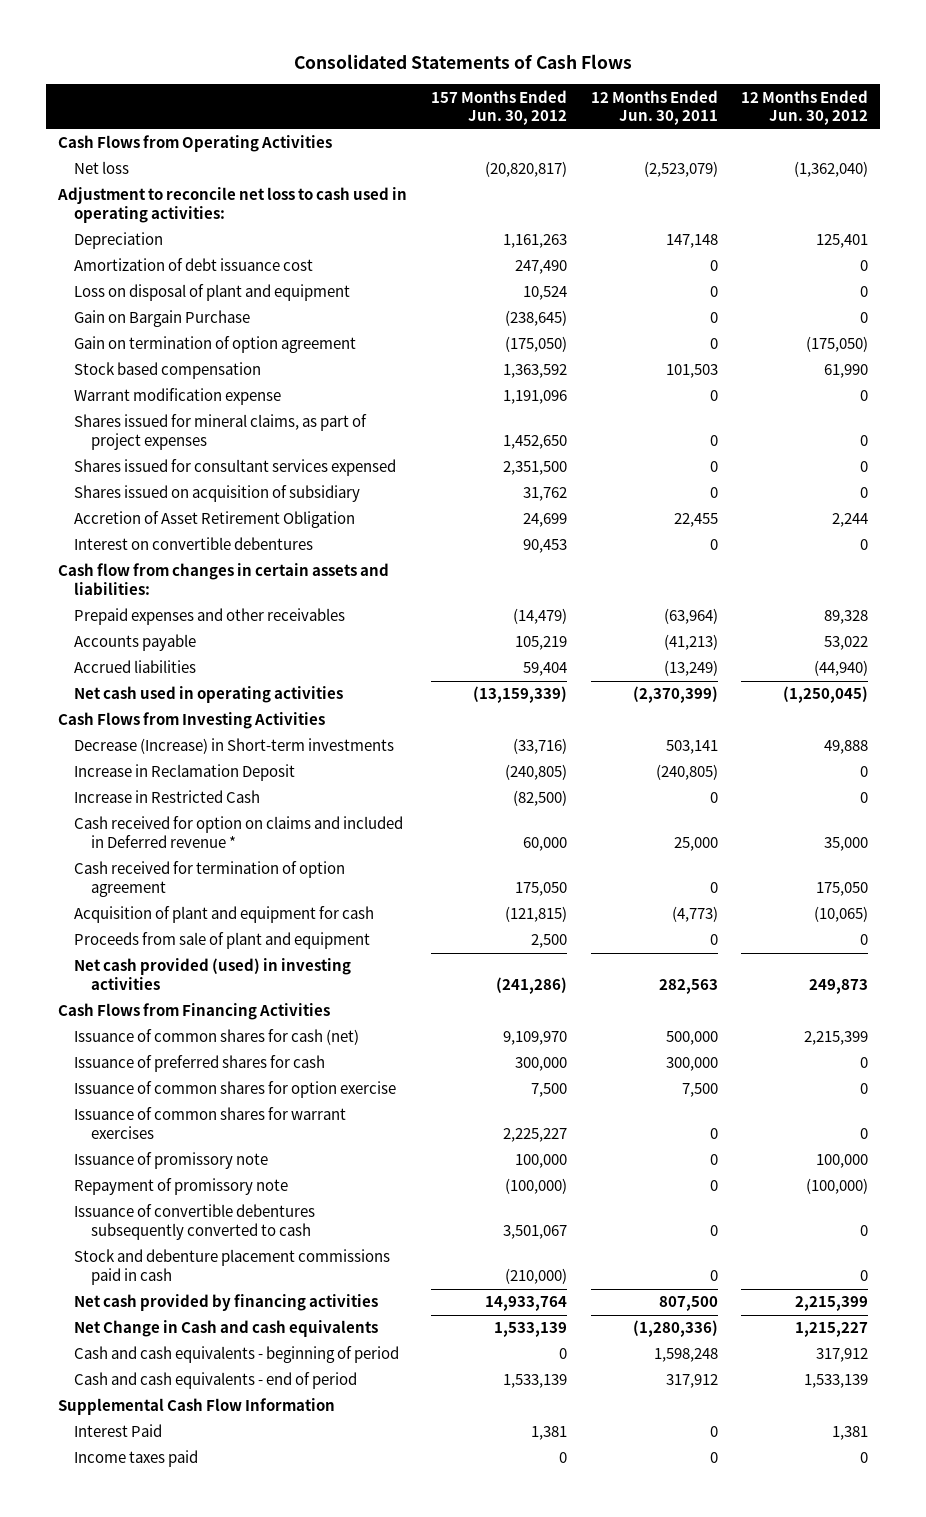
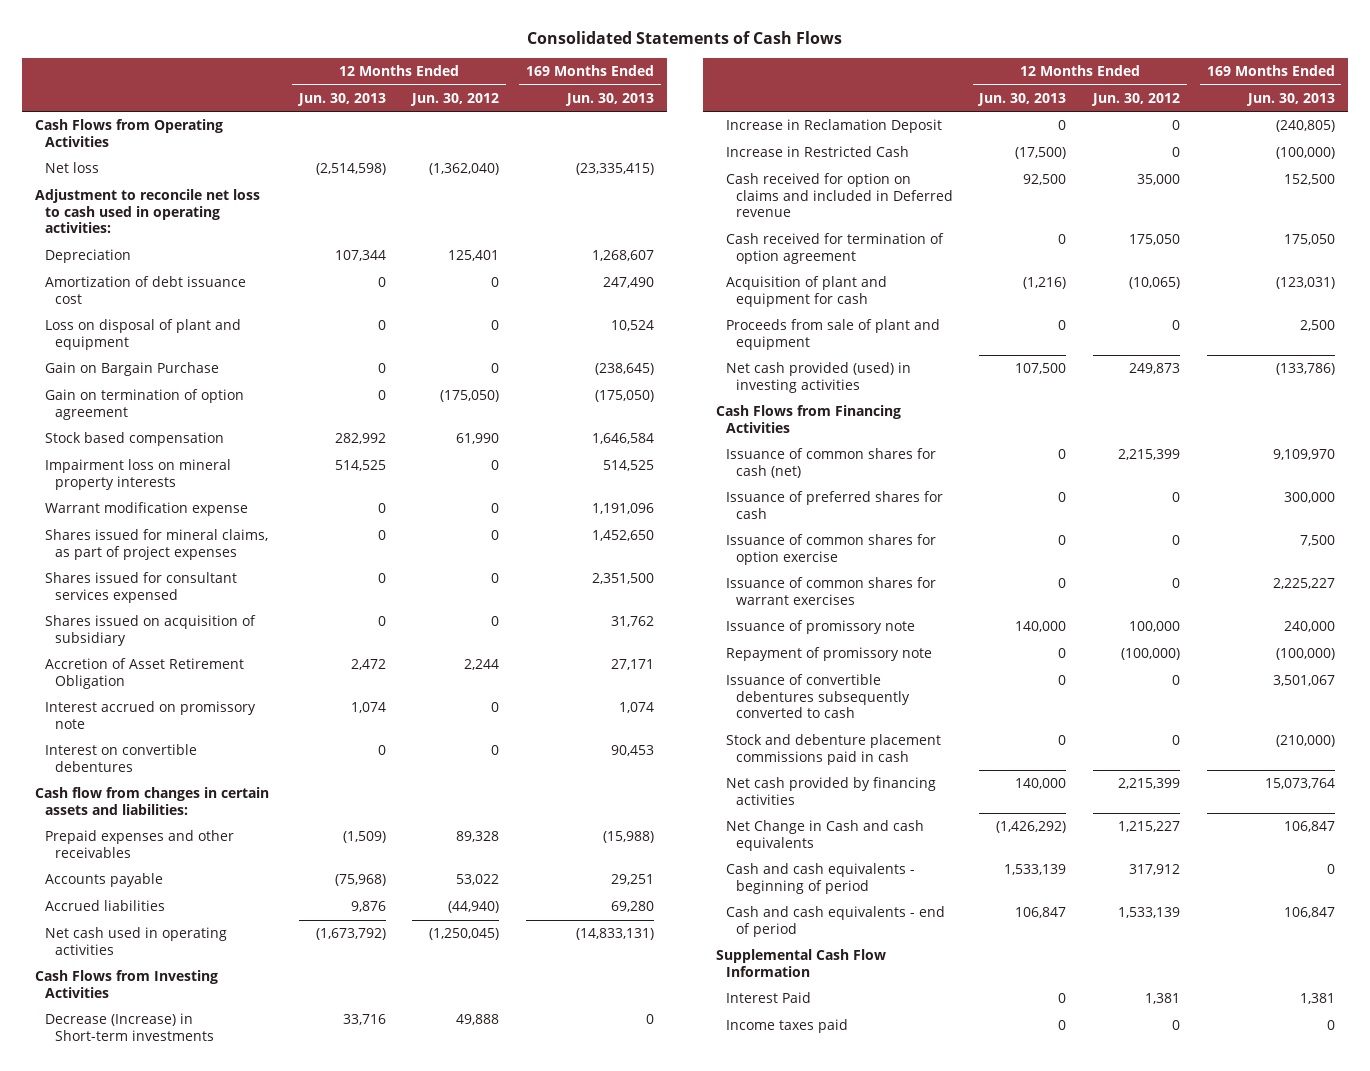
- | 157 Months Ended Jun. 30, 2012 | 12 Months Ended Jun. 30, 2011 | 12 Months Ended Jun. 30, 2012
+ | 12 Months Ended Jun. 30, 2013 | 12 Months Ended Jun. 30, 2012 | 169 Months Ended Jun. 30, 2013
+ Impairment loss on mineral property interests | 514,525 | 0 | 514,525
+ Interest accrued on promissory note | 1,074 | 0 | 1,074
- Cash received for option on claims and included in Deferred revenue * | 60,000 | 25,000 | 35,000
+ Cash received for option on claims and included in Deferred revenue | 92,500 | 35,000 | 152,500

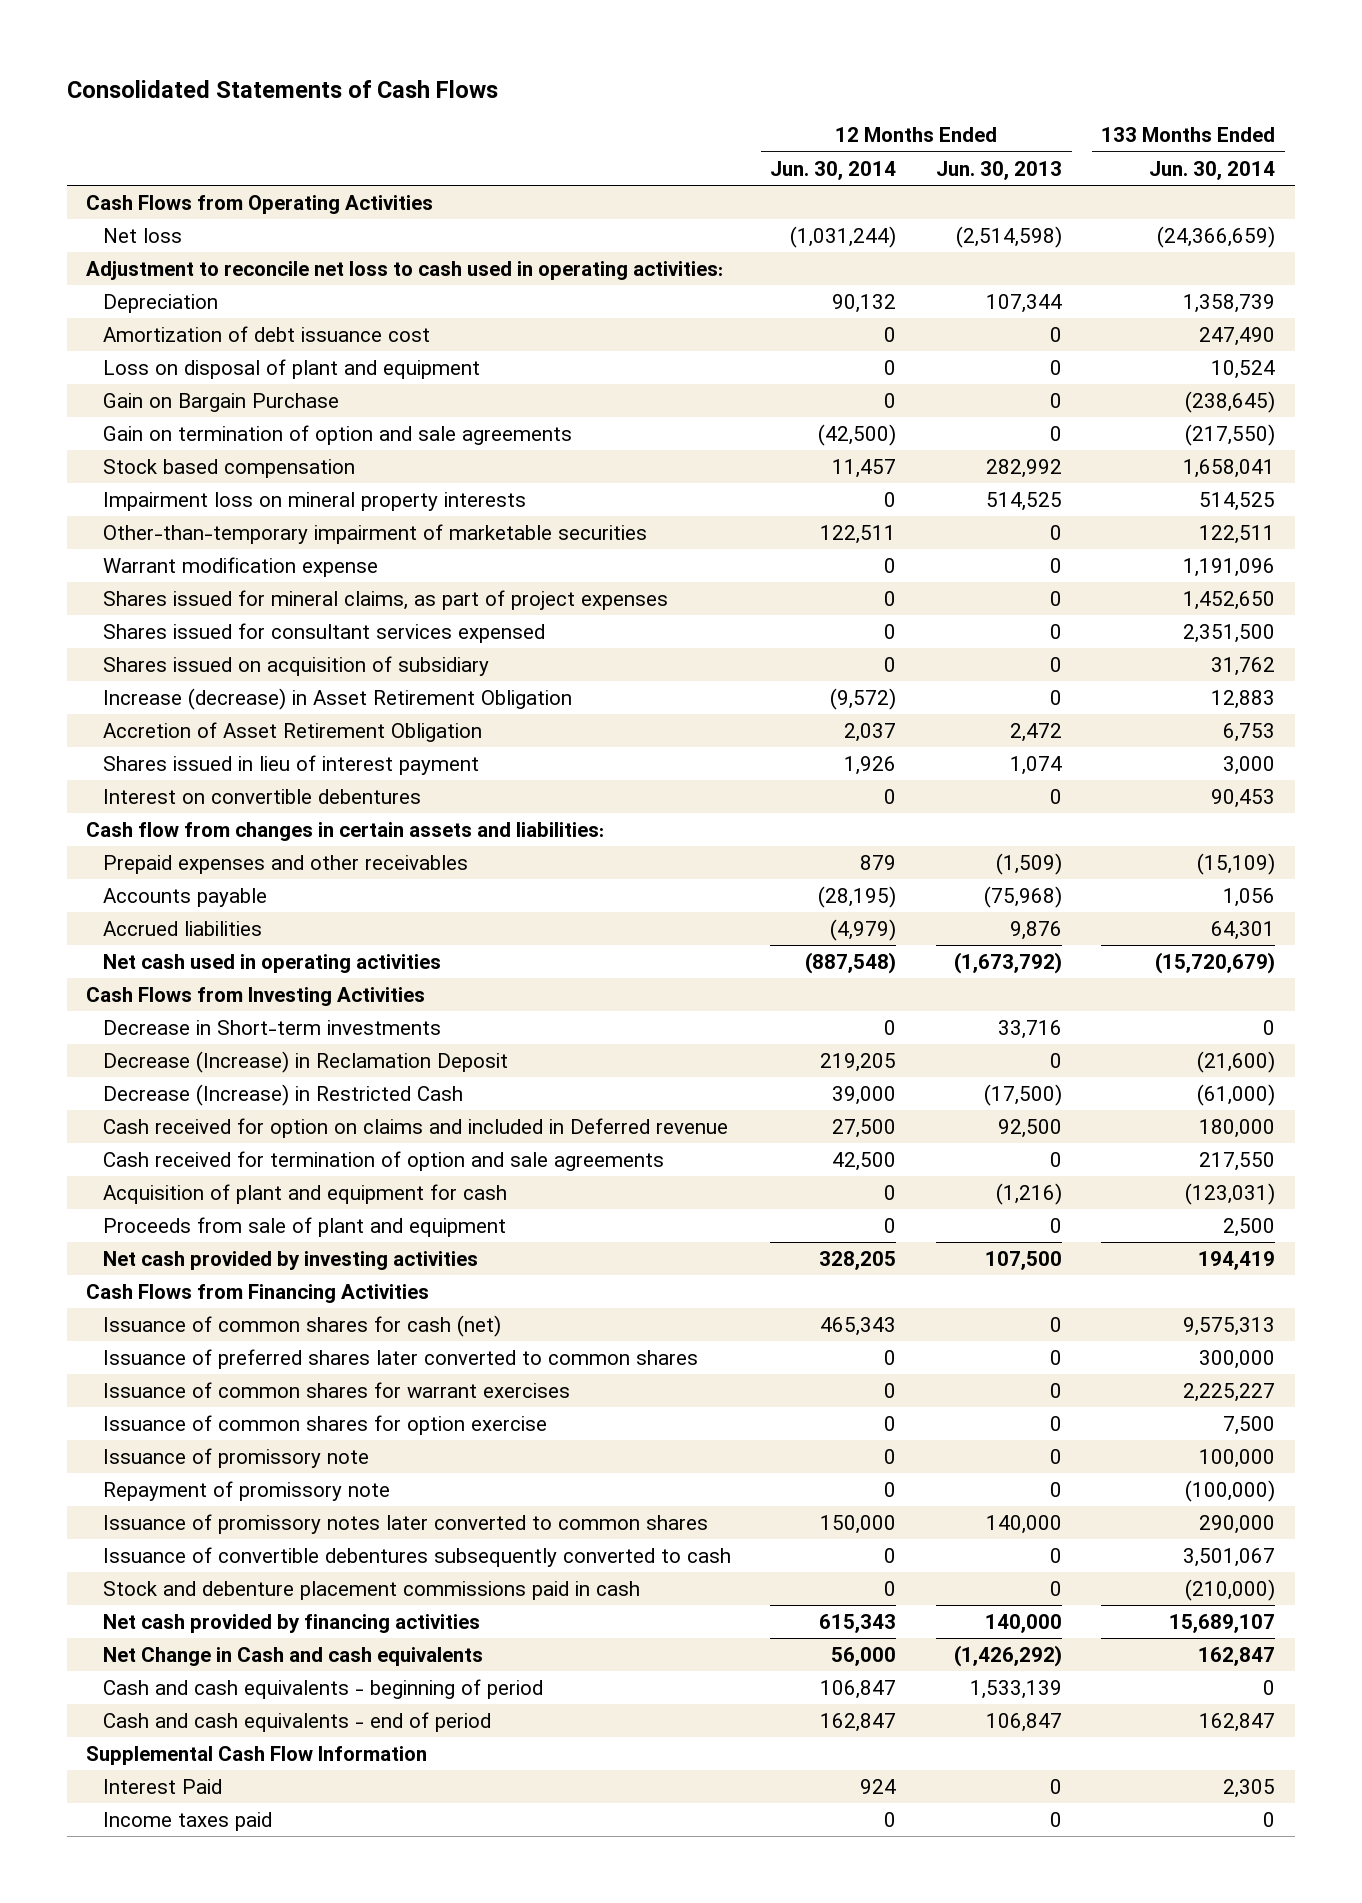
- | 12 Months Ended Jun. 30, 2013 | 12 Months Ended Jun. 30, 2012 | 169 Months Ended Jun. 30, 2013
+ | 12 Months Ended Jun. 30, 2014 | 12 Months Ended Jun. 30, 2013 | 133 Months Ended Jun. 30, 2014
- Gain on termination of option agreement | 0 | (175,050) | (175,050)
+ Gain on termination of option and sale agreements | (42,500) | 0 | (217,550)
+ Other-than-temporary impairment of marketable securities | 122,511 | 0 | 122,511
+ Increase (decrease) in Asset Retirement Obligation | (9,572) | 0 | 12,883
- Interest accrued on promissory note | 1,074 | 0 | 1,074
+ Shares issued in lieu of interest payment | 1,926 | 1,074 | 3,000
- Decrease (Increase) in Short-term investments | 33,716 | 49,888 | 0
- Increase in Reclamation Deposit | 0 | 0 | (240,805)
- Increase in Restricted Cash | (17,500) | 0 | (100,000)
+ Decrease in Short-term investments | 0 | 33,716 | 0
+ Decrease (Increase) in Reclamation Deposit | 219,205 | 0 | (21,600)
+ Decrease (Increase) in Restricted Cash | 39,000 | (17,500) | (61,000)
- Cash received for termination of option agreement | 0 | 175,050 | 175,050
+ Cash received for termination of option and sale agreements | 42,500 | 0 | 217,550
- Net cash provided (used) in investing activities | 107,500 | 249,873 | (133,786)
+ Net cash provided by investing activities | 328,205 | 107,500 | 194,419
- Issuance of preferred shares for cash | 0 | 0 | 300,000
+ Issuance of preferred shares later converted to common shares | 0 | 0 | 300,000
- Issuance of promissory note | 140,000 | 100,000 | 240,000
moved down: Issuance of common shares for option exercise | 0 | 0 | 7,500
+ Issuance of promissory note | 0 | 0 | 100,000
+ Issuance of promissory notes later converted to common shares | 150,000 | 140,000 | 290,000

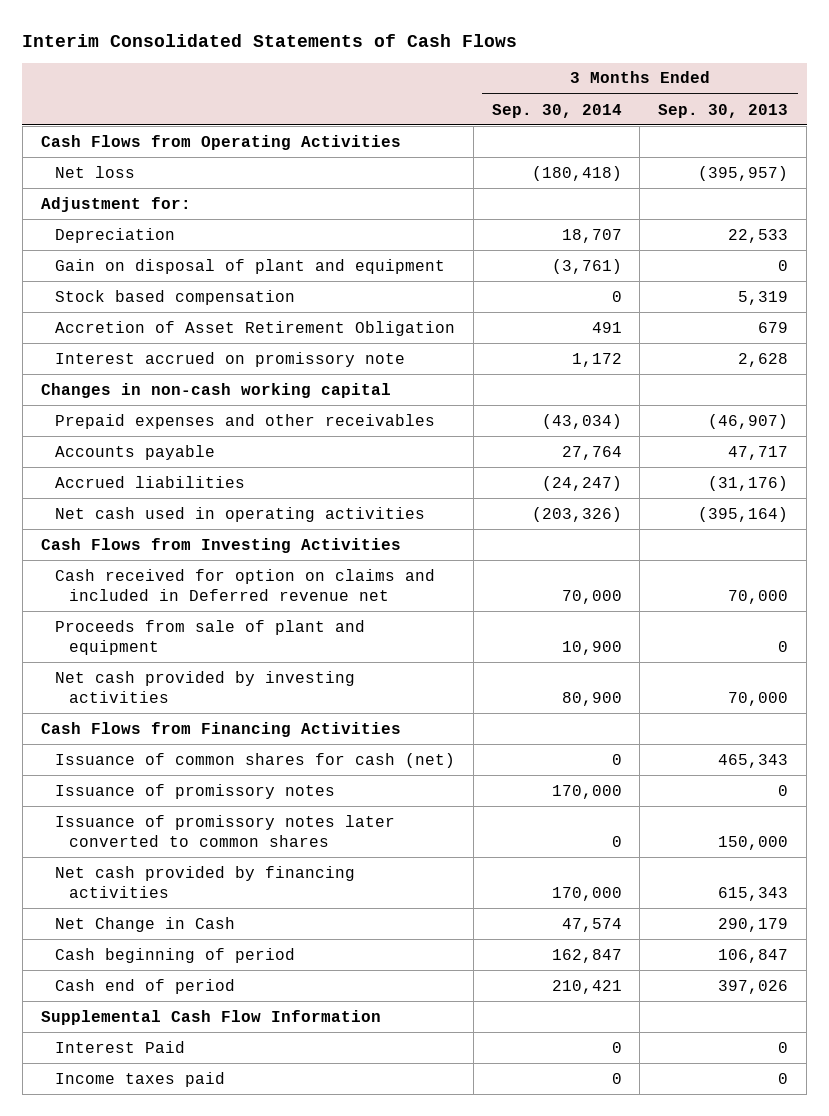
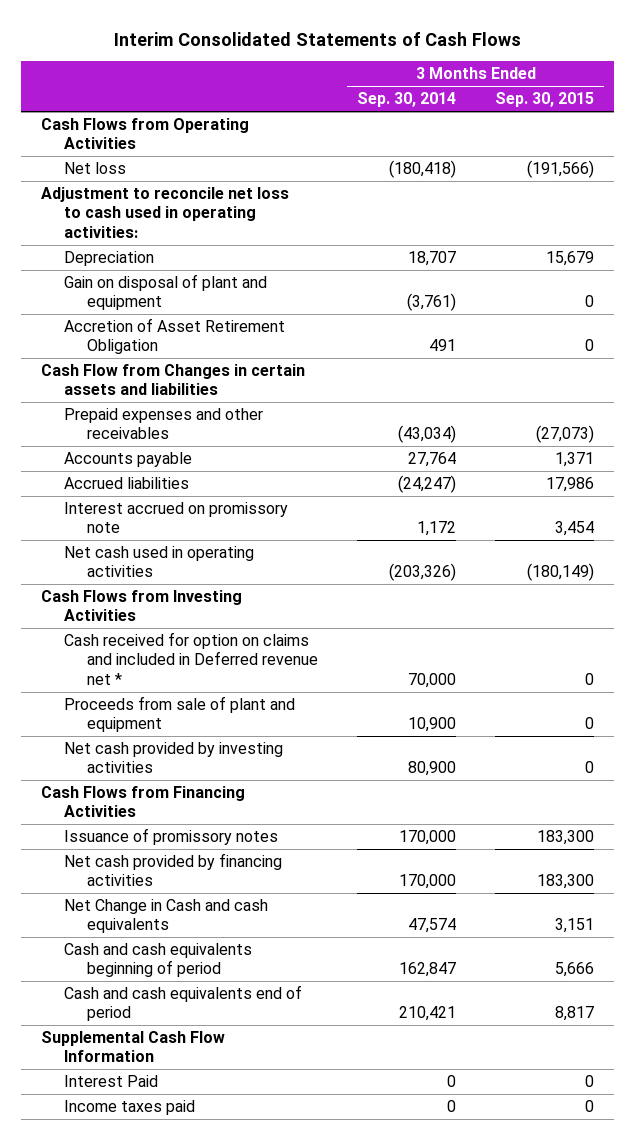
- | 3 Months Ended Sep. 30, 2014 | 3 Months Ended Sep. 30, 2013
+ | 3 Months Ended Sep. 30, 2014 | 3 Months Ended Sep. 30, 2015
- Adjustment for:
+ Adjustment to reconcile net loss to cash used in operating activities:
- Stock based compensation | 0 | 5,319
- Changes in non-cash working capital
+ Cash Flow from Changes in certain assets and liabilities
moved down: Interest accrued on promissory note | 1,172 | 3,454
- Cash received for option on claims and included in Deferred revenue net | 70,000 | 70,000
+ Cash received for option on claims and included in Deferred revenue net * | 70,000 | 0
- Issuance of common shares for cash (net) | 0 | 465,343
- Issuance of promissory notes later converted to common shares | 0 | 150,000
- Net Change in Cash | 47,574 | 290,179
- Cash beginning of period | 162,847 | 106,847
- Cash end of period | 210,421 | 397,026
+ Net Change in Cash and cash equivalents | 47,574 | 3,151
+ Cash and cash equivalents beginning of period | 162,847 | 5,666
+ Cash and cash equivalents end of period | 210,421 | 8,817

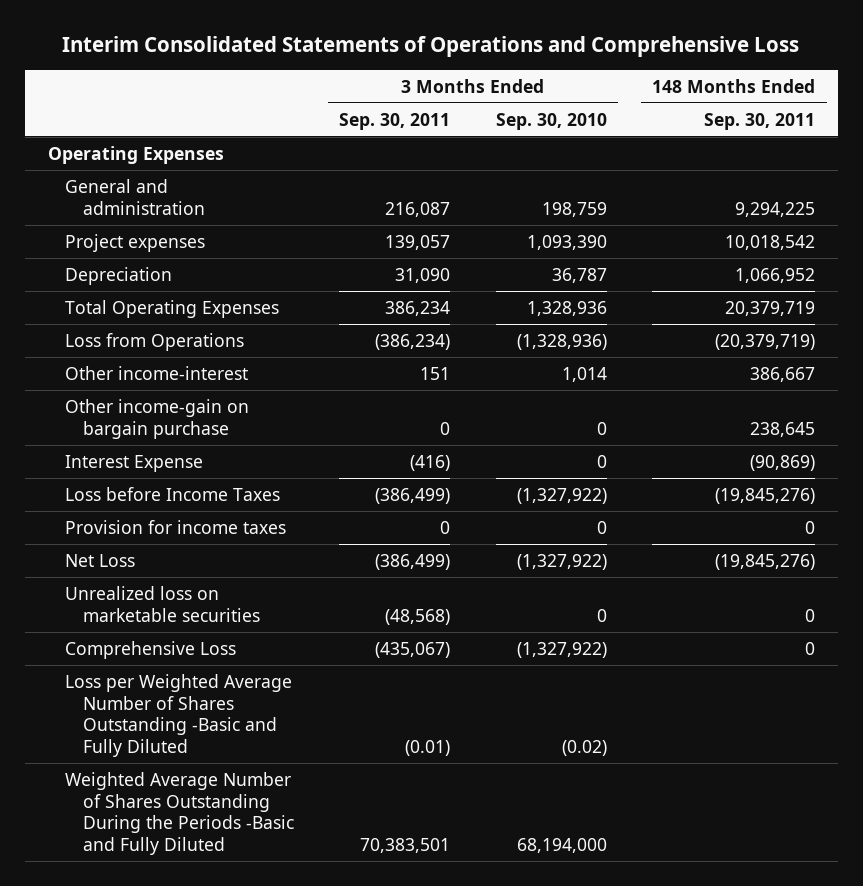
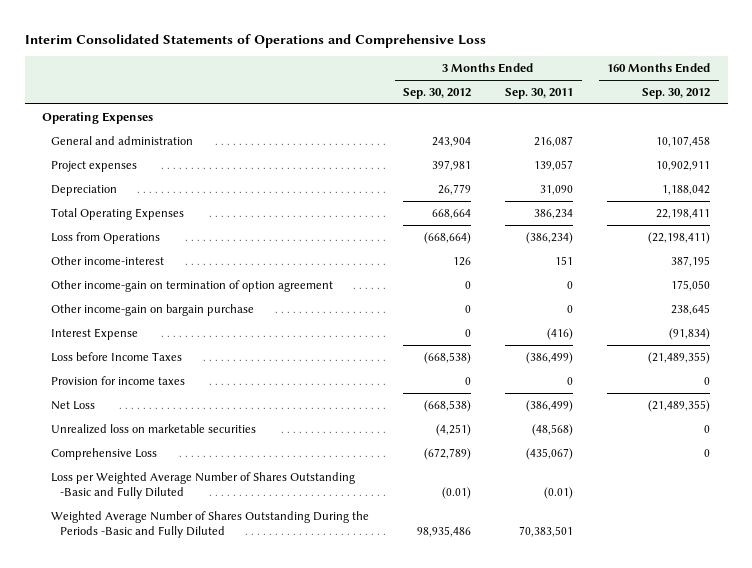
- | 3 Months Ended Sep. 30, 2011 | 3 Months Ended Sep. 30, 2010 | 148 Months Ended Sep. 30, 2011
+ | 3 Months Ended Sep. 30, 2012 | 3 Months Ended Sep. 30, 2011 | 160 Months Ended Sep. 30, 2012
+ Other income-gain on termination of option agreement | 0 | 0 | 175,050

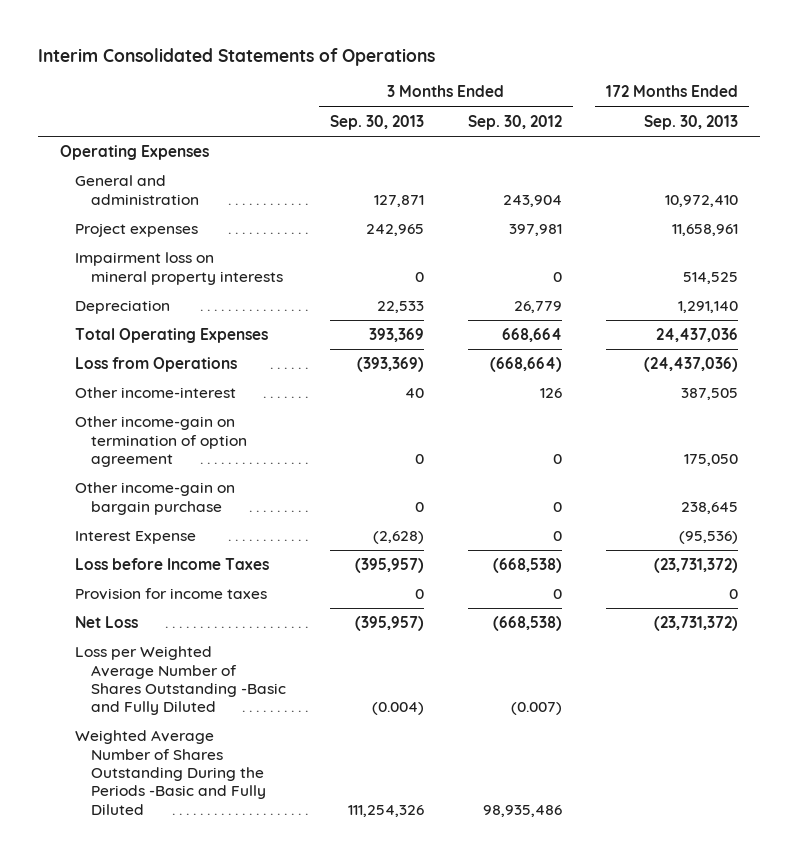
- Interim Consolidated Statements of Operations and Comprehensive Loss
+ Interim Consolidated Statements of Operations
- | 3 Months Ended Sep. 30, 2012 | 3 Months Ended Sep. 30, 2011 | 160 Months Ended Sep. 30, 2012
+ | 3 Months Ended Sep. 30, 2013 | 3 Months Ended Sep. 30, 2012 | 172 Months Ended Sep. 30, 2013
+ Impairment loss on mineral property interests | 0 | 0 | 514,525
- Unrealized loss on marketable securities | (4,251) | (48,568) | 0
- Comprehensive Loss | (672,789) | (435,067) | 0
- Loss per Weighted Average Number of Shares Outstanding -Basic and Fully Diluted | (0.01) | (0.01) |
+ Loss per Weighted Average Number of Shares Outstanding -Basic and Fully Diluted | (0.004) | (0.007) |

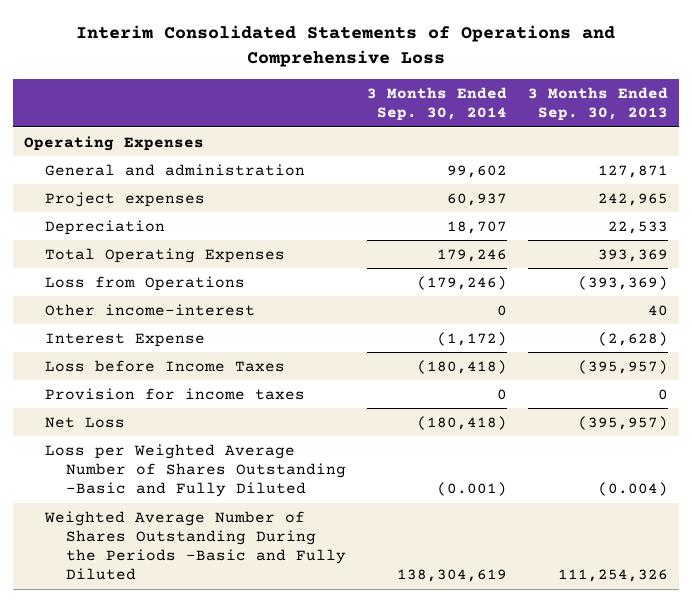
- Interim Consolidated Statements of Operations
+ Interim Consolidated Statements of Operations and Comprehensive Loss
- | 3 Months Ended Sep. 30, 2013 | 3 Months Ended Sep. 30, 2012 | 172 Months Ended Sep. 30, 2013
+ | 3 Months Ended Sep. 30, 2014 | 3 Months Ended Sep. 30, 2013
- Impairment loss on mineral property interests | 0 | 0 | 514,525
- Other income-gain on termination of option agreement | 0 | 0 | 175,050
- Other income-gain on bargain purchase | 0 | 0 | 238,645

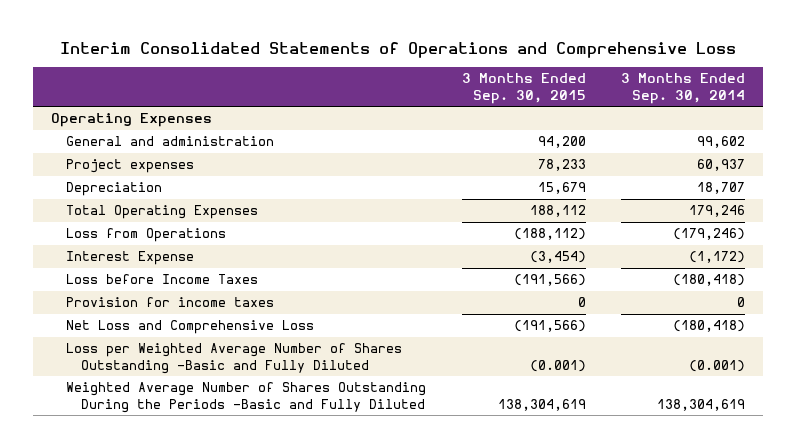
- | 3 Months Ended Sep. 30, 2014 | 3 Months Ended Sep. 30, 2013
+ | 3 Months Ended Sep. 30, 2015 | 3 Months Ended Sep. 30, 2014
- Other income-interest | 0 | 40
- Net Loss | (180,418) | (395,957)
+ Net Loss and Comprehensive Loss | (191,566) | (180,418)

